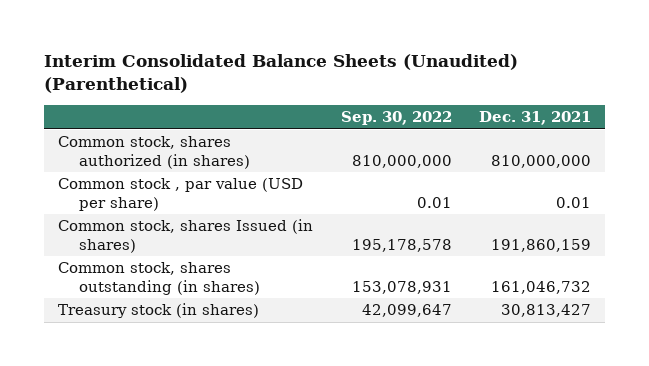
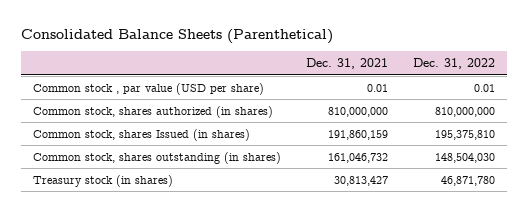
- Interim Consolidated Balance Sheets (Unaudited) (Parenthetical)
+ Consolidated Balance Sheets (Parenthetical)
- | Sep. 30, 2022 | Dec. 31, 2021
+ | Dec. 31, 2021 | Dec. 31, 2022
moved down: Common stock, shares authorized (in shares) | 810,000,000 | 810,000,000

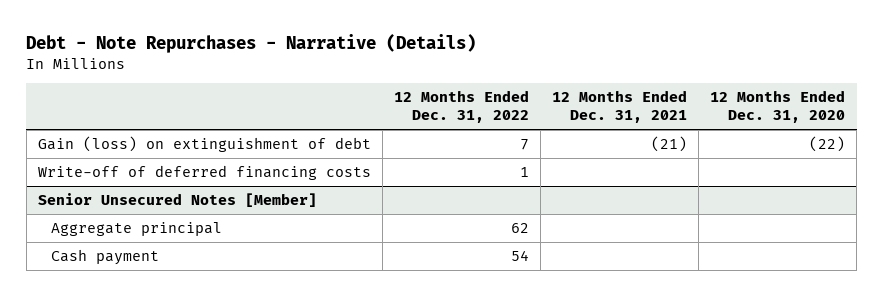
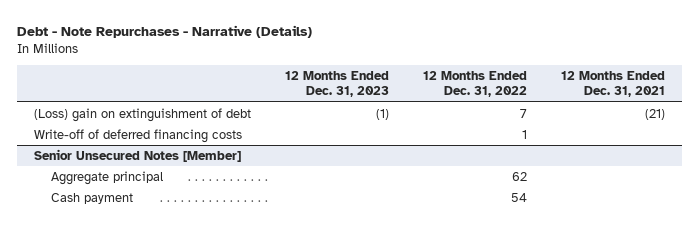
- | 12 Months Ended Dec. 31, 2022 | 12 Months Ended Dec. 31, 2021 | 12 Months Ended Dec. 31, 2020
+ | 12 Months Ended Dec. 31, 2023 | 12 Months Ended Dec. 31, 2022 | 12 Months Ended Dec. 31, 2021
- Gain (loss) on extinguishment of debt | 7 | (21) | (22)
+ (Loss) gain on extinguishment of debt | (1) | 7 | (21)

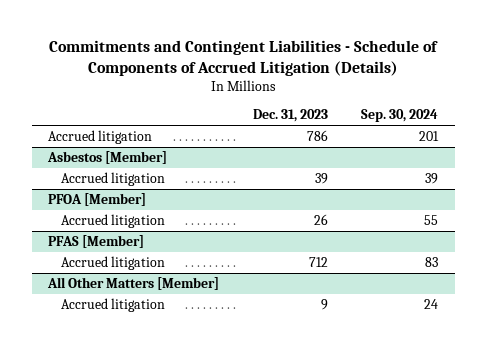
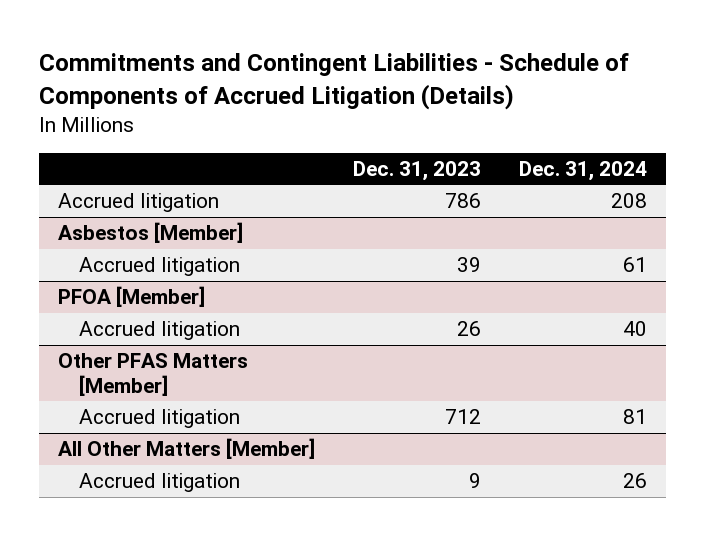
- | Dec. 31, 2023 | Sep. 30, 2024
+ | Dec. 31, 2023 | Dec. 31, 2024
- PFAS [Member]
+ Other PFAS Matters [Member]

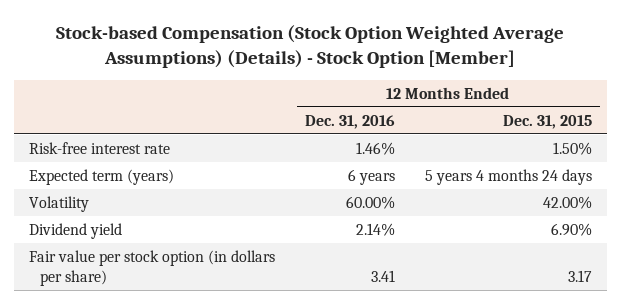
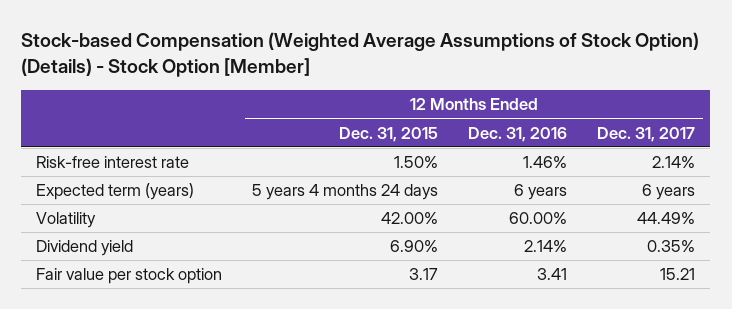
- Stock-based Compensation (Stock Option Weighted Average Assumptions) (Details) - Stock Option [Member]
+ Stock-based Compensation (Weighted Average Assumptions of Stock Option) (Details) - Stock Option [Member]
- | 12 Months Ended Dec. 31, 2016 | 12 Months Ended Dec. 31, 2015
+ | 12 Months Ended Dec. 31, 2015 | 12 Months Ended Dec. 31, 2016 | 12 Months Ended Dec. 31, 2017
- Fair value per stock option (in dollars per share) | 3.41 | 3.17
+ Fair value per stock option | 3.17 | 3.41 | 15.21

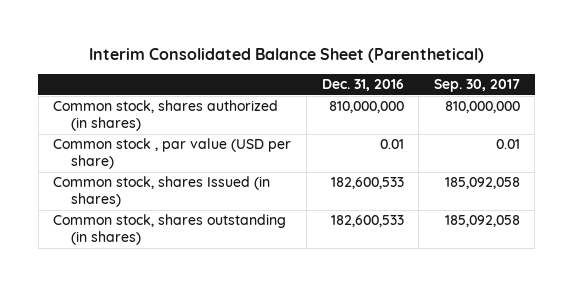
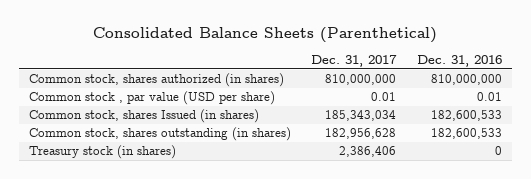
- Interim Consolidated Balance Sheet (Parenthetical)
+ Consolidated Balance Sheets (Parenthetical)
- | Dec. 31, 2016 | Sep. 30, 2017
+ | Dec. 31, 2017 | Dec. 31, 2016
+ Treasury stock (in shares) | 2,386,406 | 0

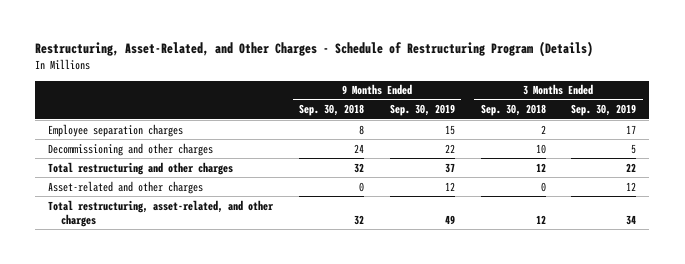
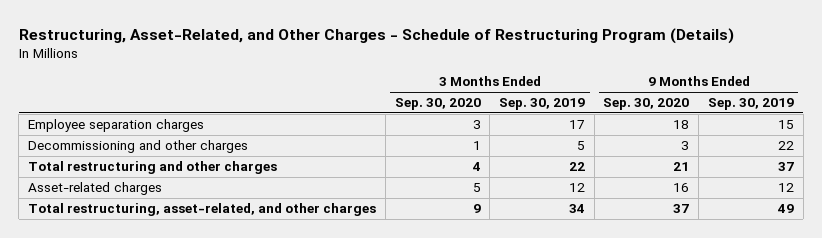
- | 9 Months Ended Sep. 30, 2018 | 9 Months Ended Sep. 30, 2019 | 3 Months Ended Sep. 30, 2018 | 3 Months Ended Sep. 30, 2019
+ | 3 Months Ended Sep. 30, 2020 | 3 Months Ended Sep. 30, 2019 | 9 Months Ended Sep. 30, 2020 | 9 Months Ended Sep. 30, 2019
- Asset-related and other charges | 0 | 12 | 0 | 12
+ Asset-related charges | 5 | 12 | 16 | 12

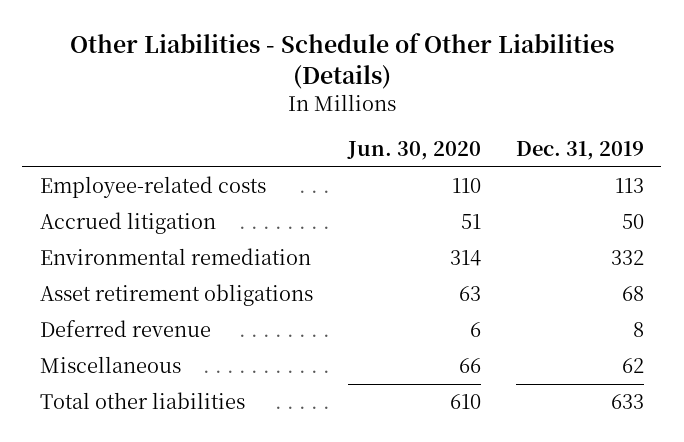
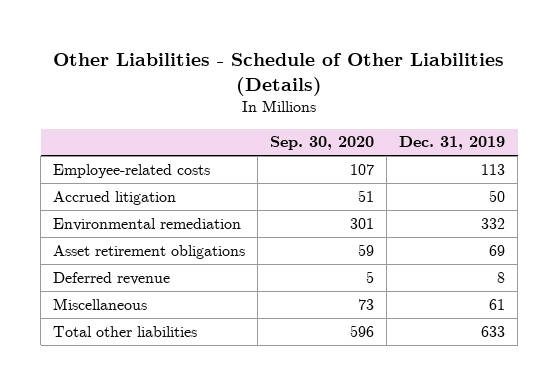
- | Jun. 30, 2020 | Dec. 31, 2019
+ | Sep. 30, 2020 | Dec. 31, 2019
- Asset retirement obligations | 63 | 68
+ Asset retirement obligations | 59 | 69
- Miscellaneous | 66 | 62
+ Miscellaneous | 73 | 61

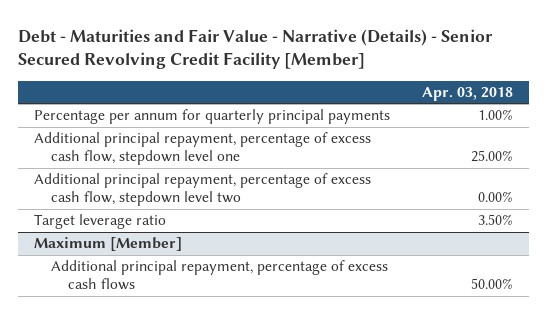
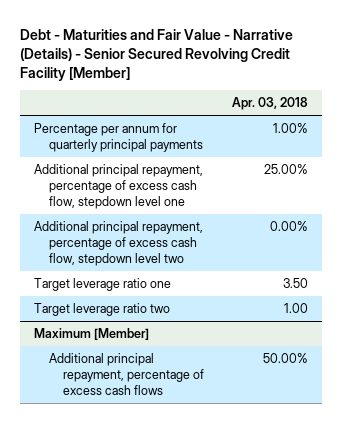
- Target leverage ratio | 3.50%
+ Target leverage ratio one | 3.50
+ Target leverage ratio two | 1.00

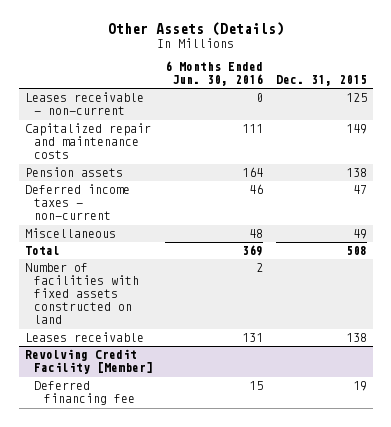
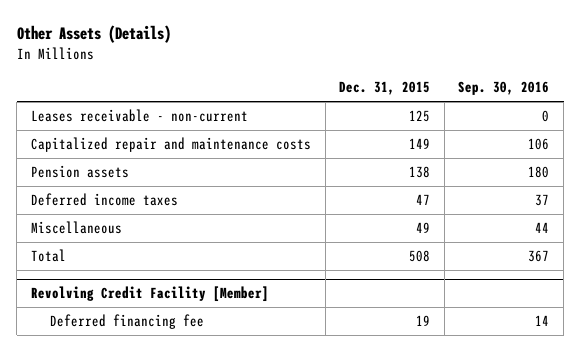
- | 6 Months Ended Jun. 30, 2016 | Dec. 31, 2015
+ | Dec. 31, 2015 | Sep. 30, 2016
- Deferred income taxes - non-current | 46 | 47
+ Deferred income taxes | 47 | 37
- Number of facilities with fixed assets constructed on land | 2 |
- Leases receivable | 131 | 138

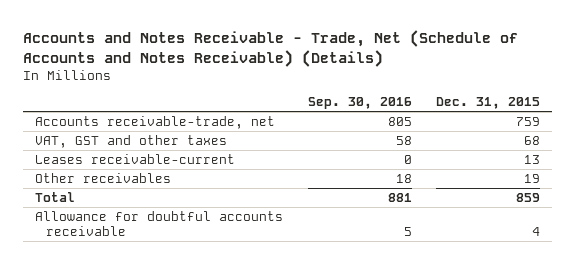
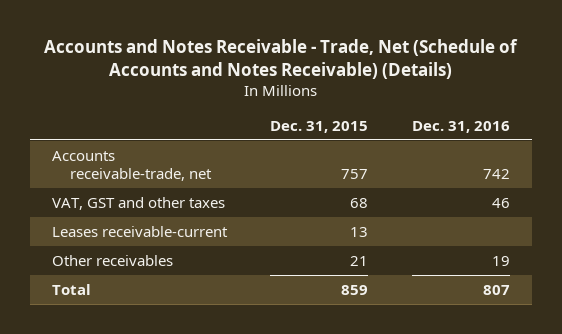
- | Sep. 30, 2016 | Dec. 31, 2015
+ | Dec. 31, 2015 | Dec. 31, 2016
- Accounts receivable-trade, net | 805 | 759
+ Accounts receivable-trade, net | 757 | 742
- Other receivables | 18 | 19
+ Other receivables | 21 | 19
- Allowance for doubtful accounts receivable | 5 | 4

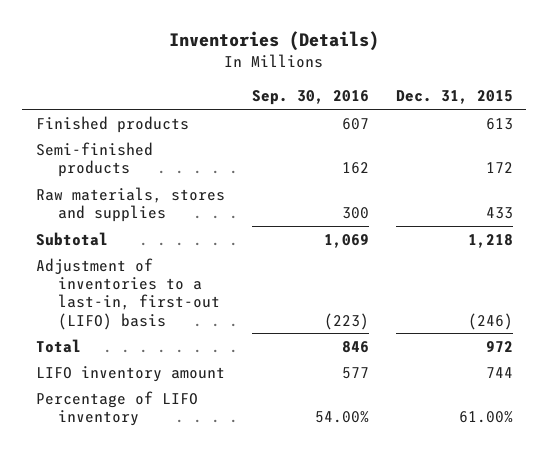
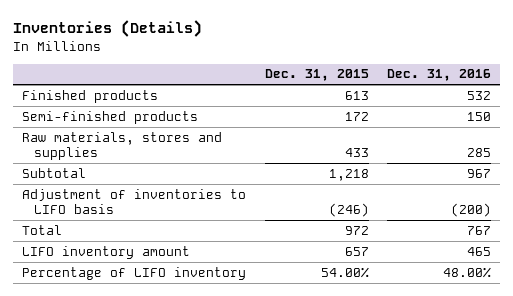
- | Sep. 30, 2016 | Dec. 31, 2015
+ | Dec. 31, 2015 | Dec. 31, 2016
- Adjustment of inventories to a last-in, first-out (LIFO) basis | (223) | (246)
+ Adjustment of inventories to LIFO basis | (246) | (200)
- LIFO inventory amount | 577 | 744
- Percentage of LIFO inventory | 54.00% | 61.00%
+ LIFO inventory amount | 657 | 465
+ Percentage of LIFO inventory | 54.00% | 48.00%

